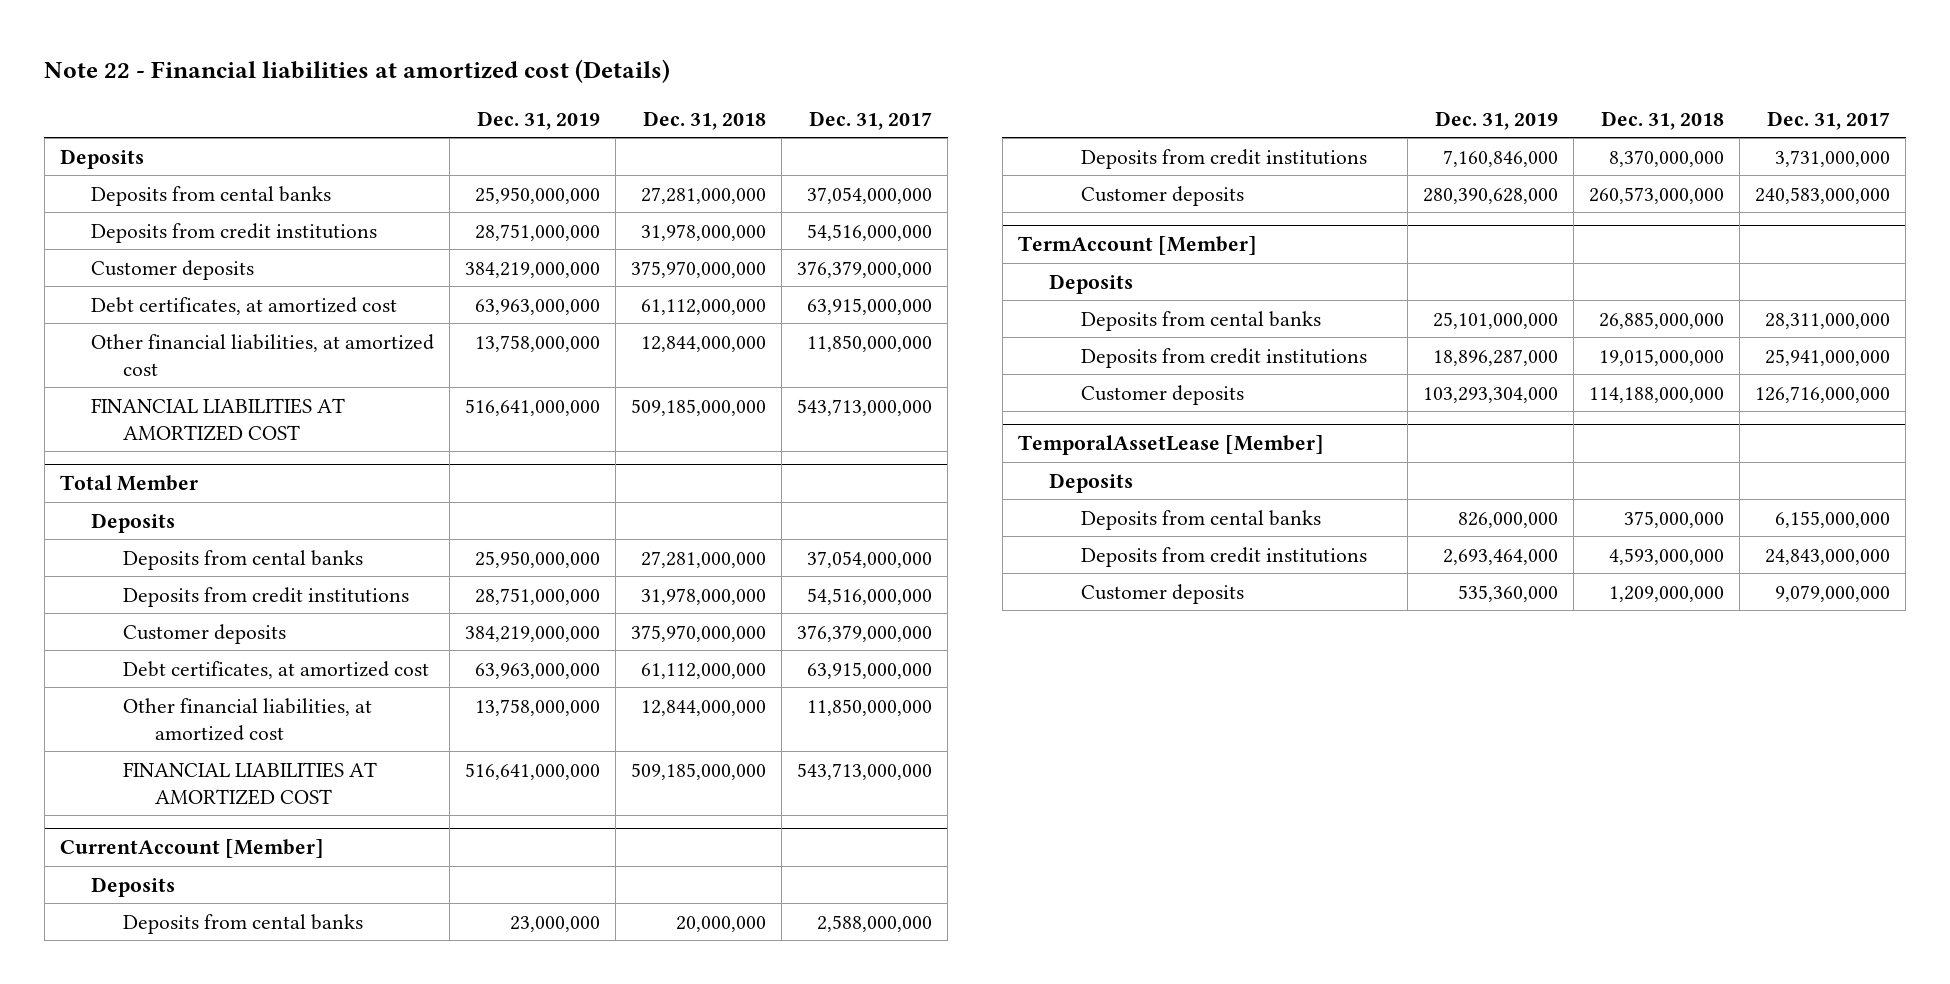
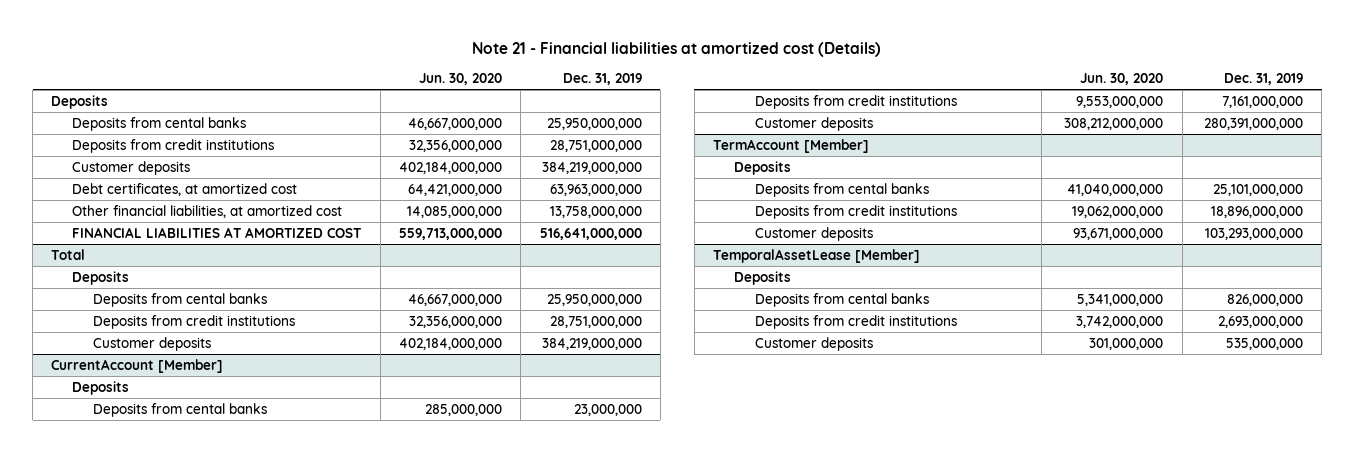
- Note 22 - Financial liabilities at amortized cost (Details)
+ Note 21 - Financial liabilities at amortized cost (Details)
- | Dec. 31, 2019 | Dec. 31, 2018 | Dec. 31, 2017
+ | Jun. 30, 2020 | Dec. 31, 2019
- Total Member
+ Total
- Debt certificates, at amortized cost | 63,963,000,000 | 61,112,000,000 | 63,915,000,000
- Other financial liabilities, at amortized cost | 13,758,000,000 | 12,844,000,000 | 11,850,000,000
- FINANCIAL LIABILITIES AT AMORTIZED COST | 516,641,000,000 | 509,185,000,000 | 543,713,000,000
@ CurrentAccount [Member]
- Deposits from credit institutions | 7,160,846,000 | 8,370,000,000 | 3,731,000,000
- Customer deposits | 280,390,628,000 | 260,573,000,000 | 240,583,000,000
+ Deposits from credit institutions | 9,553,000,000 | 7,161,000,000
+ Customer deposits | 308,212,000,000 | 280,391,000,000
@ TermAccount [Member]
- Deposits from credit institutions | 18,896,287,000 | 19,015,000,000 | 25,941,000,000
- Customer deposits | 103,293,304,000 | 114,188,000,000 | 126,716,000,000
+ Deposits from credit institutions | 19,062,000,000 | 18,896,000,000
+ Customer deposits | 93,671,000,000 | 103,293,000,000
@ TemporalAssetLease [Member]
- Deposits from credit institutions | 2,693,464,000 | 4,593,000,000 | 24,843,000,000
- Customer deposits | 535,360,000 | 1,209,000,000 | 9,079,000,000
+ Deposits from credit institutions | 3,742,000,000 | 2,693,000,000
+ Customer deposits | 301,000,000 | 535,000,000

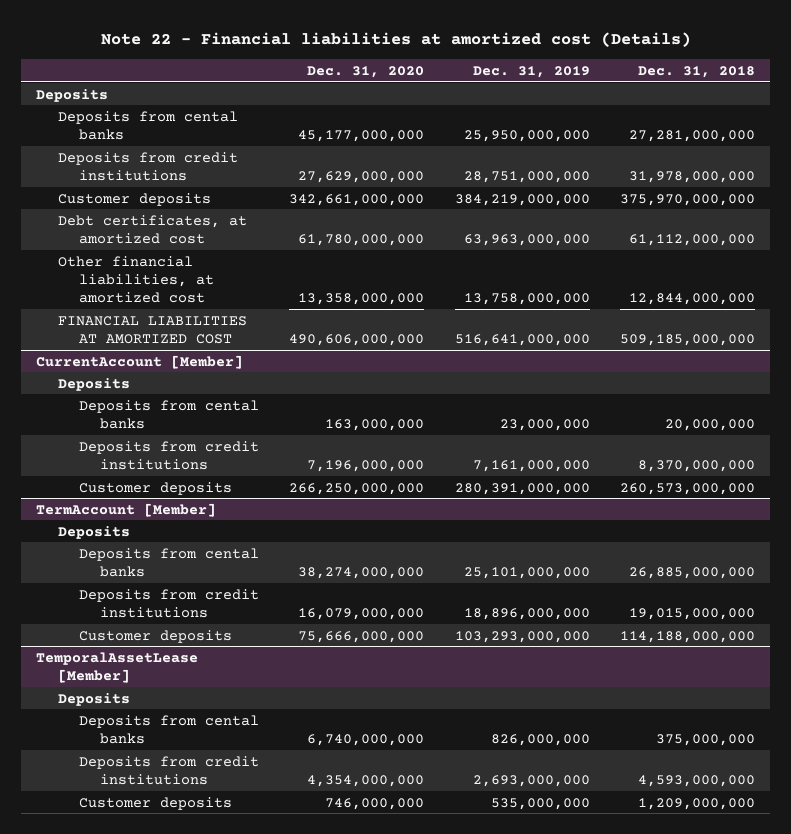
- Note 21 - Financial liabilities at amortized cost (Details)
+ Note 22 - Financial liabilities at amortized cost (Details)
- | Jun. 30, 2020 | Dec. 31, 2019
+ | Dec. 31, 2020 | Dec. 31, 2019 | Dec. 31, 2018
- Total
- Deposits
- Deposits from cental banks | 46,667,000,000 | 25,950,000,000
- Deposits from credit institutions | 32,356,000,000 | 28,751,000,000
- Customer deposits | 402,184,000,000 | 384,219,000,000

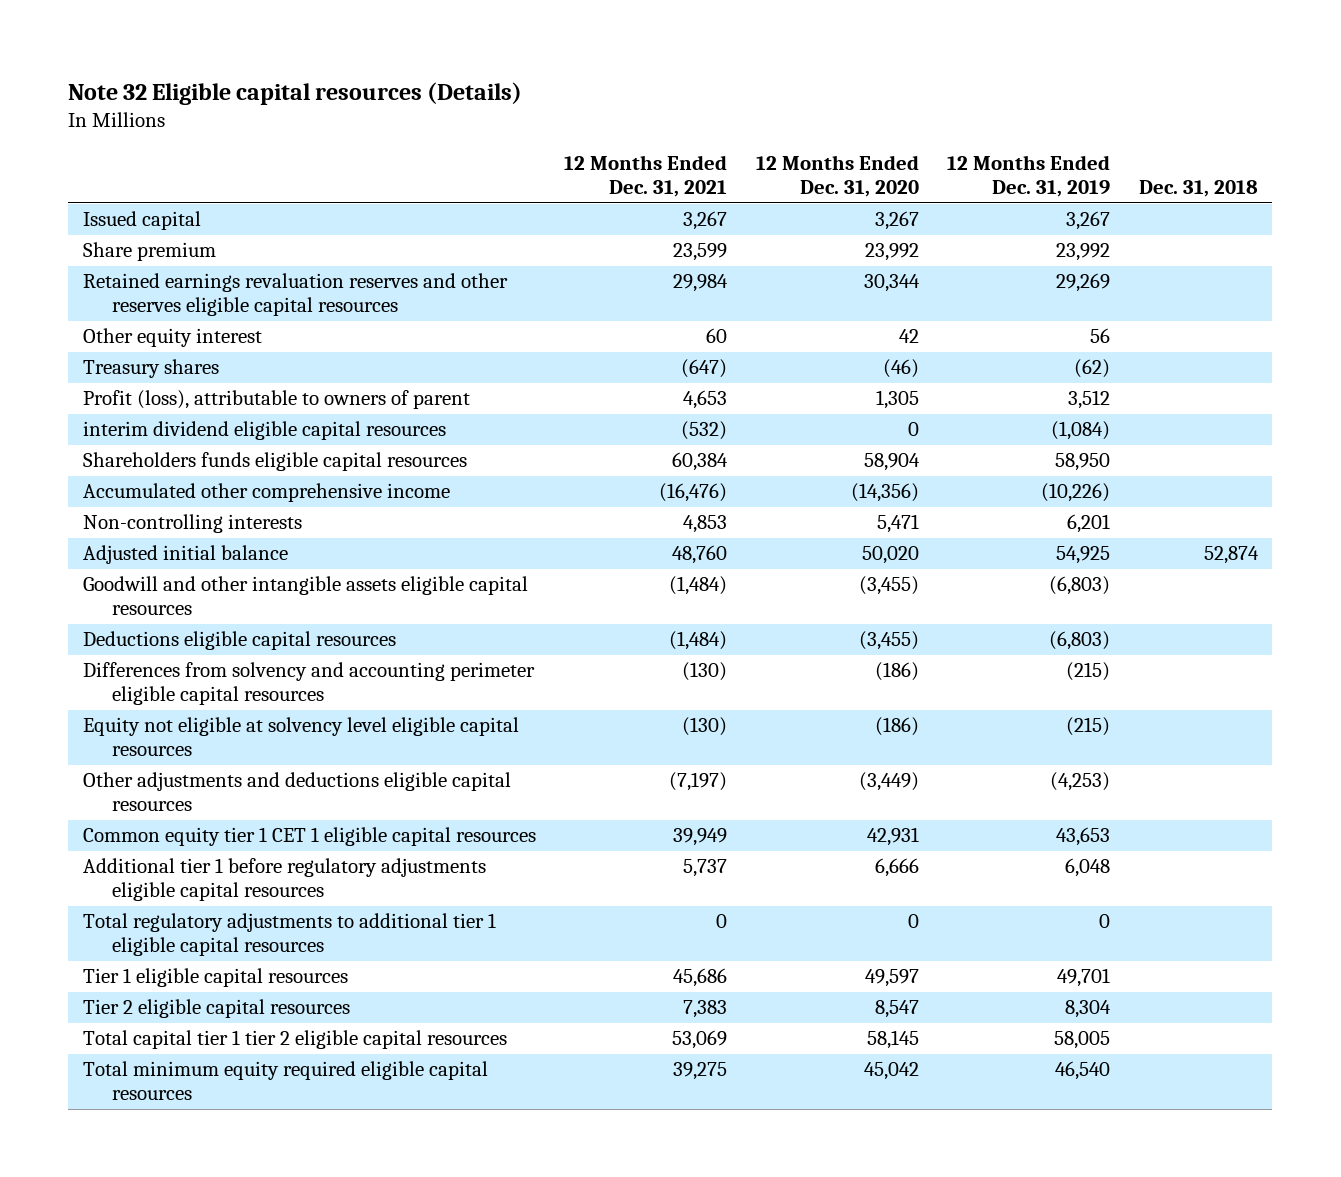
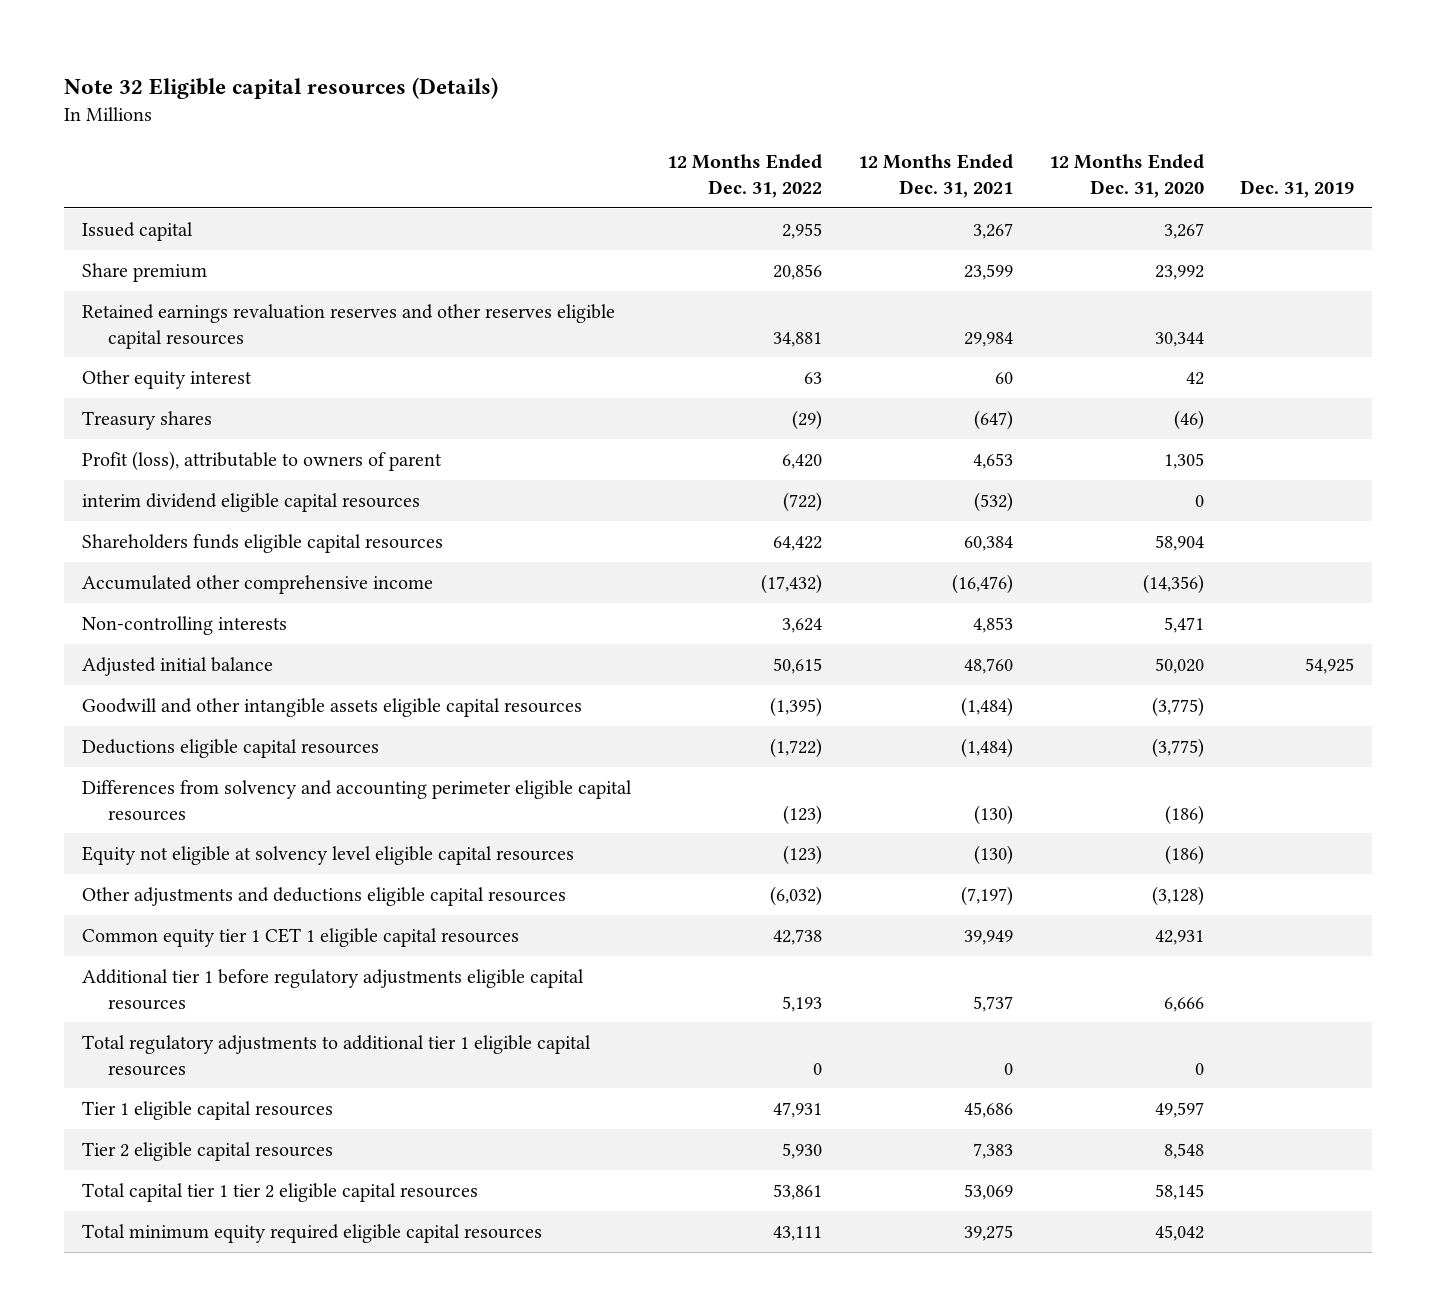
- | 12 Months Ended Dec. 31, 2021 | 12 Months Ended Dec. 31, 2020 | 12 Months Ended Dec. 31, 2019 | Dec. 31, 2018
+ | 12 Months Ended Dec. 31, 2022 | 12 Months Ended Dec. 31, 2021 | 12 Months Ended Dec. 31, 2020 | Dec. 31, 2019
- Goodwill and other intangible assets eligible capital resources | (1,484) | (3,455) | (6,803) |
- Deductions eligible capital resources | (1,484) | (3,455) | (6,803) |
+ Goodwill and other intangible assets eligible capital resources | (1,395) | (1,484) | (3,775) |
+ Deductions eligible capital resources | (1,722) | (1,484) | (3,775) |
- Other adjustments and deductions eligible capital resources | (7,197) | (3,449) | (4,253) |
+ Other adjustments and deductions eligible capital resources | (6,032) | (7,197) | (3,128) |
- Tier 2 eligible capital resources | 7,383 | 8,547 | 8,304 |
+ Tier 2 eligible capital resources | 5,930 | 7,383 | 8,548 |

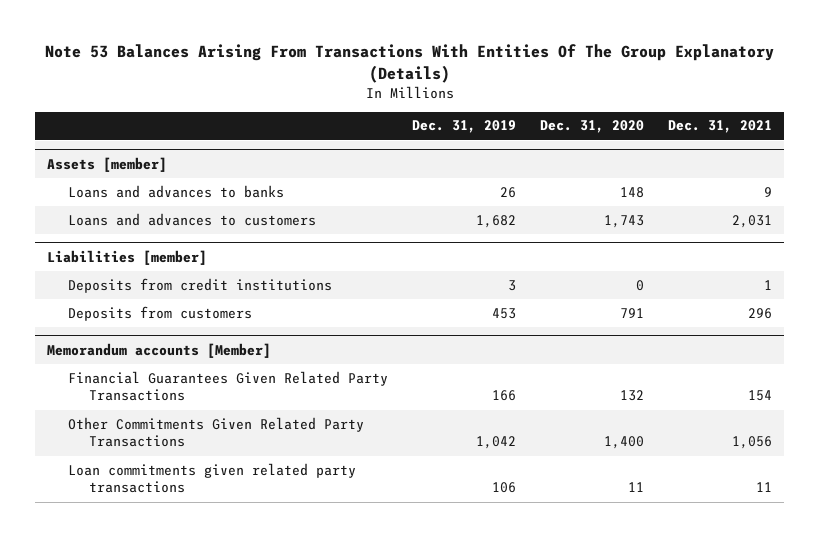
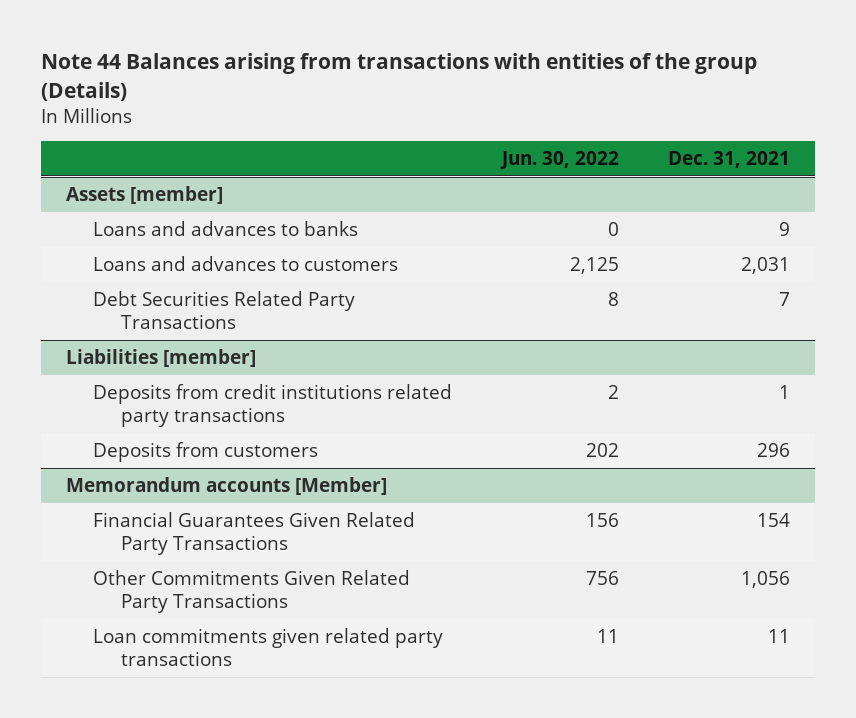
- Note 53 Balances Arising From Transactions With Entities Of The Group Explanatory (Details)
+ Note 44 Balances arising from transactions with entities of the group (Details)
- | Dec. 31, 2019 | Dec. 31, 2020 | Dec. 31, 2021
+ | Jun. 30, 2022 | Dec. 31, 2021
@ Assets [member]
+ Debt Securities Related Party Transactions | 8 | 7
@ Liabilities [member]
- Deposits from credit institutions | 3 | 0 | 1
+ Deposits from credit institutions related party transactions | 2 | 1

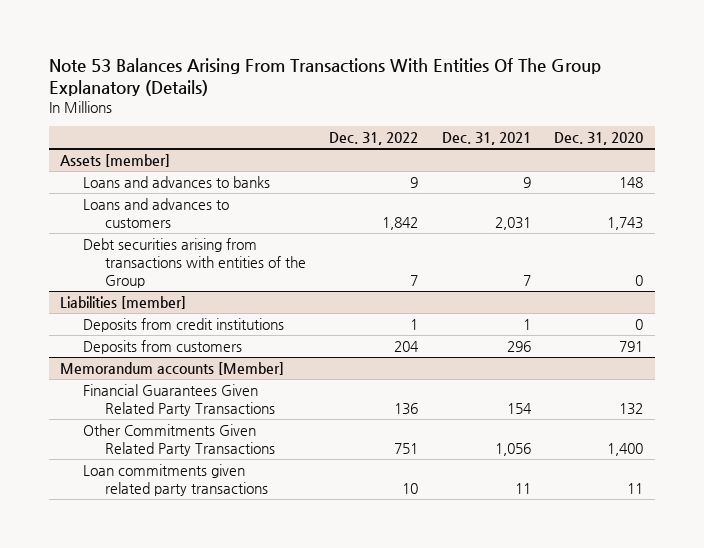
- Note 44 Balances arising from transactions with entities of the group (Details)
+ Note 53 Balances Arising From Transactions With Entities Of The Group Explanatory (Details)
- | Jun. 30, 2022 | Dec. 31, 2021
+ | Dec. 31, 2022 | Dec. 31, 2021 | Dec. 31, 2020
@ Assets [member]
- Debt Securities Related Party Transactions | 8 | 7
+ Debt securities arising from transactions with entities of the Group | 7 | 7 | 0
@ Liabilities [member]
- Deposits from credit institutions related party transactions | 2 | 1
+ Deposits from credit institutions | 1 | 1 | 0

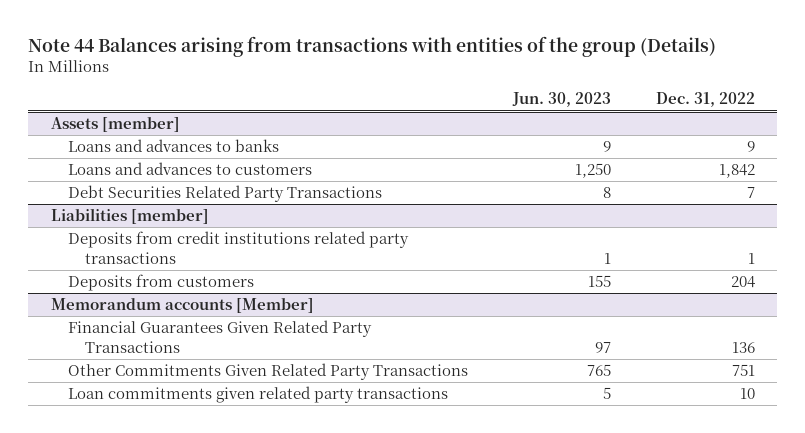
- Note 53 Balances Arising From Transactions With Entities Of The Group Explanatory (Details)
+ Note 44 Balances arising from transactions with entities of the group (Details)
- | Dec. 31, 2022 | Dec. 31, 2021 | Dec. 31, 2020
+ | Jun. 30, 2023 | Dec. 31, 2022
@ Assets [member]
- Debt securities arising from transactions with entities of the Group | 7 | 7 | 0
+ Debt Securities Related Party Transactions | 8 | 7
@ Liabilities [member]
- Deposits from credit institutions | 1 | 1 | 0
+ Deposits from credit institutions related party transactions | 1 | 1

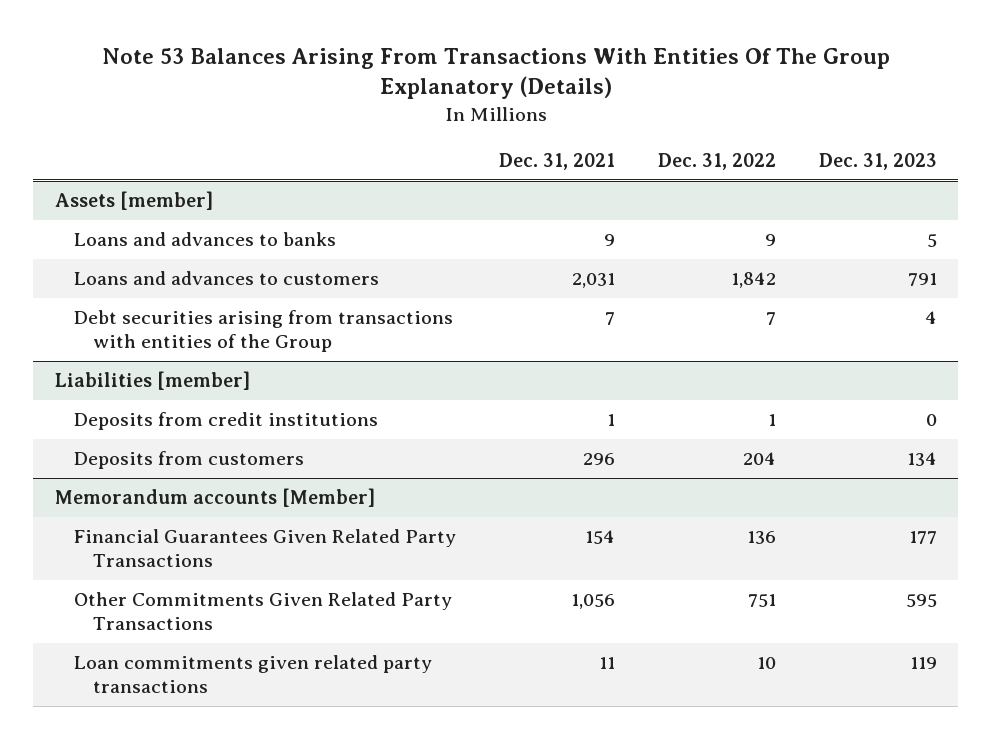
- Note 44 Balances arising from transactions with entities of the group (Details)
+ Note 53 Balances Arising From Transactions With Entities Of The Group Explanatory (Details)
- | Jun. 30, 2023 | Dec. 31, 2022
+ | Dec. 31, 2021 | Dec. 31, 2022 | Dec. 31, 2023
@ Assets [member]
- Debt Securities Related Party Transactions | 8 | 7
+ Debt securities arising from transactions with entities of the Group | 7 | 7 | 4
@ Liabilities [member]
- Deposits from credit institutions related party transactions | 1 | 1
+ Deposits from credit institutions | 1 | 1 | 0

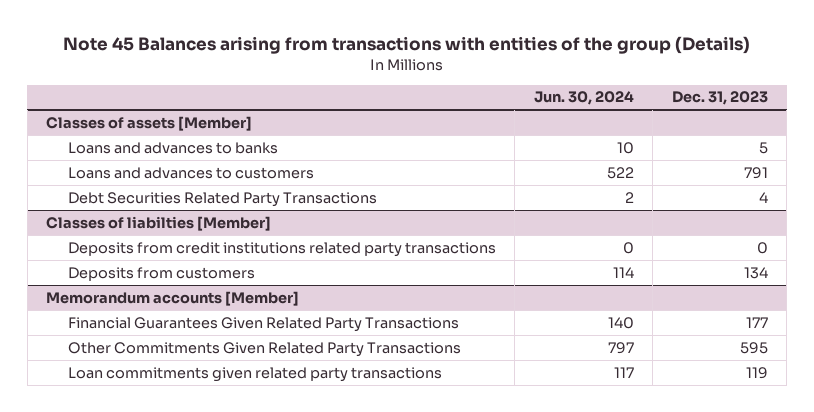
- Note 53 Balances Arising From Transactions With Entities Of The Group Explanatory (Details)
+ Note 45 Balances arising from transactions with entities of the group (Details)
- | Dec. 31, 2021 | Dec. 31, 2022 | Dec. 31, 2023
+ | Jun. 30, 2024 | Dec. 31, 2023
- Assets [member]
+ Classes of assets [Member]
- Debt securities arising from transactions with entities of the Group | 7 | 7 | 4
- Liabilities [member]
- Deposits from credit institutions | 1 | 1 | 0
+ Debt Securities Related Party Transactions | 2 | 4
+ Classes of liabilties [Member]
+ Deposits from credit institutions related party transactions | 0 | 0

